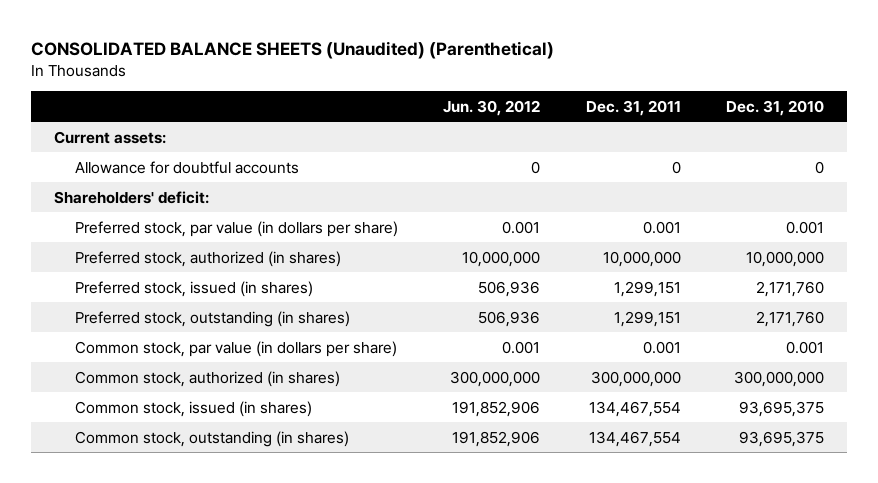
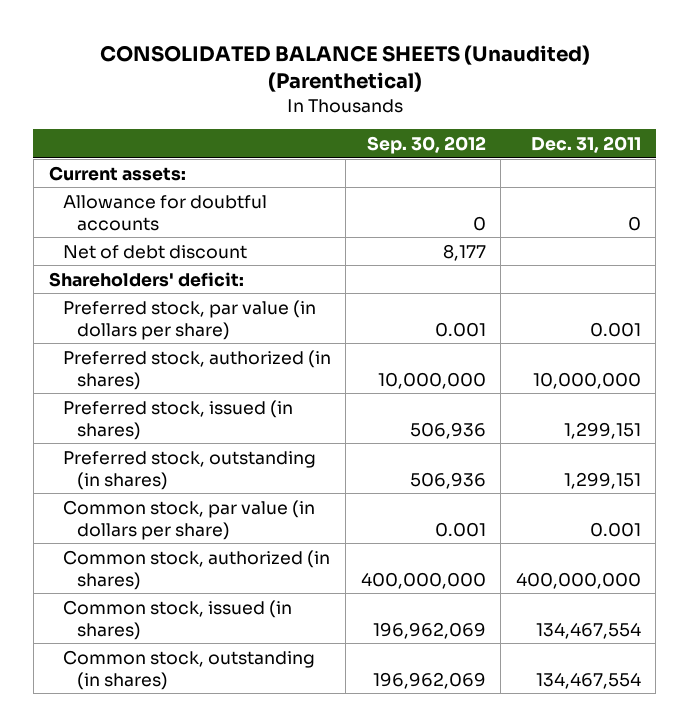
- | Jun. 30, 2012 | Dec. 31, 2011 | Dec. 31, 2010
+ | Sep. 30, 2012 | Dec. 31, 2011
+ Net of debt discount | 8,177 |
- Common stock, authorized (in shares) | 300,000,000 | 300,000,000 | 300,000,000
+ Common stock, authorized (in shares) | 400,000,000 | 400,000,000

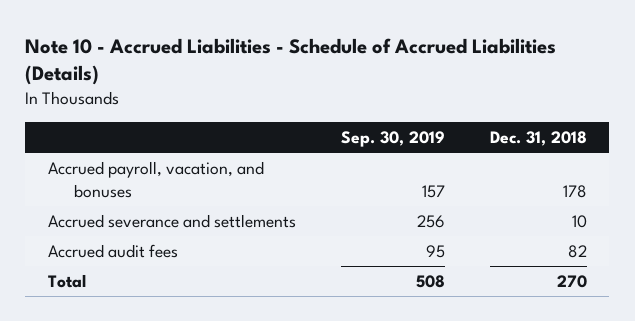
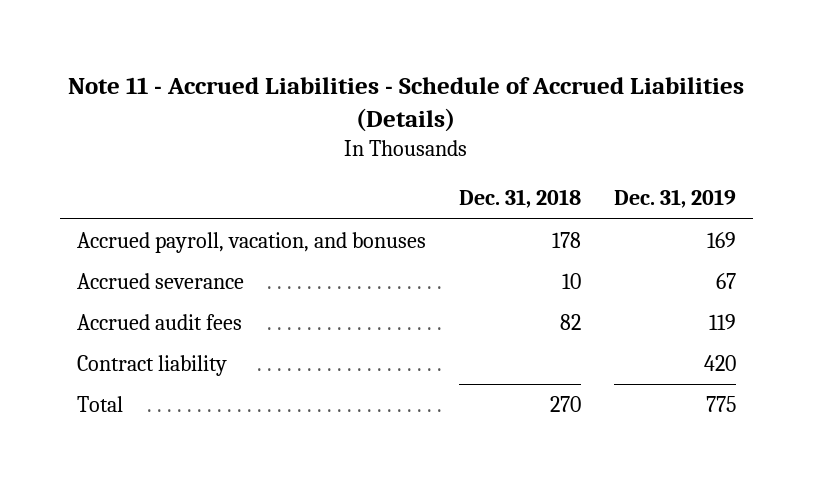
- Note 10 - Accrued Liabilities - Schedule of Accrued Liabilities (Details)
+ Note 11 - Accrued Liabilities - Schedule of Accrued Liabilities (Details)
- | Sep. 30, 2019 | Dec. 31, 2018
+ | Dec. 31, 2018 | Dec. 31, 2019
- Accrued severance and settlements | 256 | 10
+ Accrued severance | 10 | 67
+ Contract liability | | 420

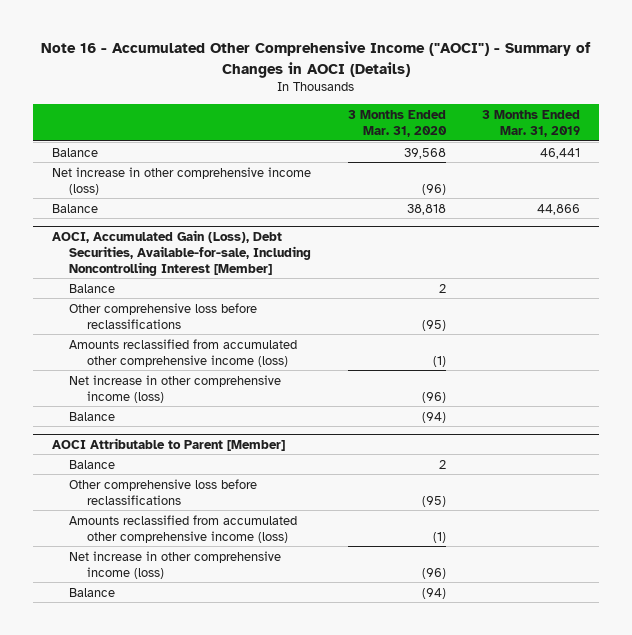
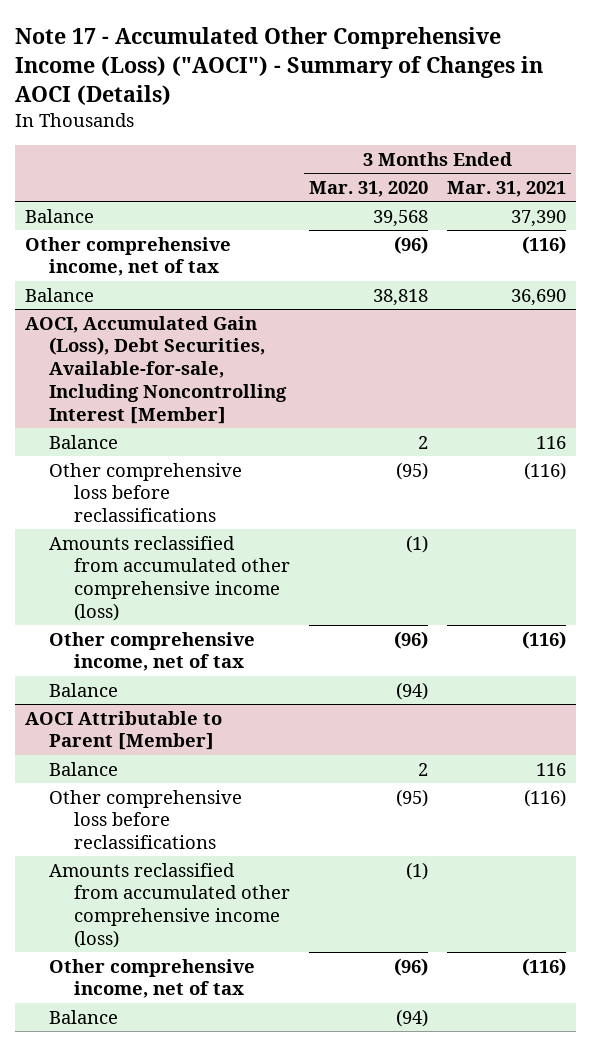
- Note 16 - Accumulated Other Comprehensive Income ("AOCI") - Summary of Changes in AOCI (Details)
+ Note 17 - Accumulated Other Comprehensive Income (Loss) ("AOCI") - Summary of Changes in AOCI (Details)
- | 3 Months Ended Mar. 31, 2020 | 3 Months Ended Mar. 31, 2019
+ | 3 Months Ended Mar. 31, 2020 | 3 Months Ended Mar. 31, 2021
- Net increase in other comprehensive income (loss) | (96) |
+ Other comprehensive income, net of tax | (96) | (116)
@ AOCI, Accumulated Gain (Loss), Debt Securities, Available-for-sale, Including Noncontrolling Interest [Member]
- Net increase in other comprehensive income (loss) | (96) |
+ Other comprehensive income, net of tax | (96) | (116)
@ AOCI Attributable to Parent [Member]
- Net increase in other comprehensive income (loss) | (96) |
+ Other comprehensive income, net of tax | (96) | (116)

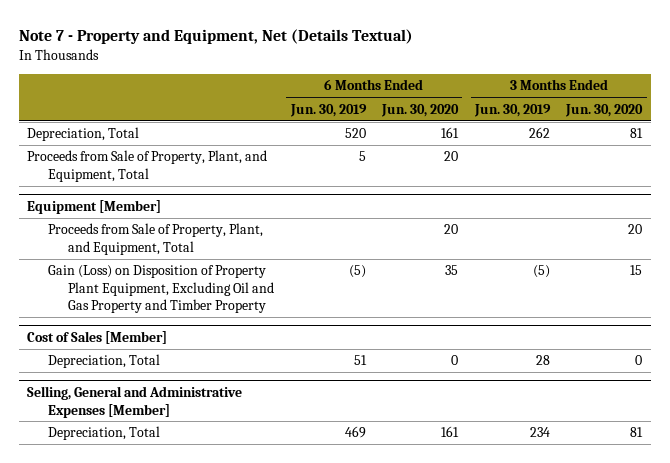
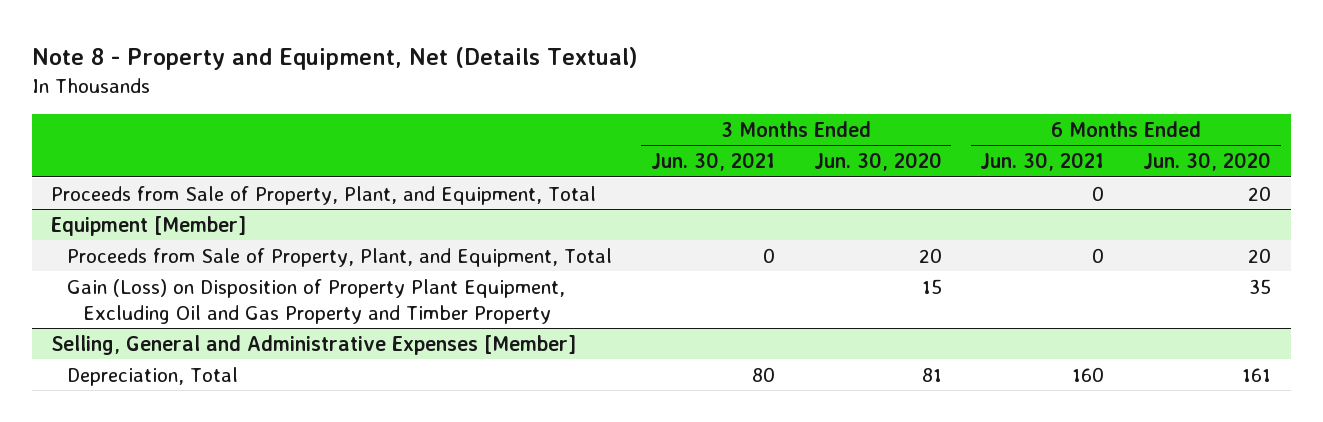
- Note 7 - Property and Equipment, Net (Details Textual)
+ Note 8 - Property and Equipment, Net (Details Textual)
- | 6 Months Ended Jun. 30, 2019 | 6 Months Ended Jun. 30, 2020 | 3 Months Ended Jun. 30, 2019 | 3 Months Ended Jun. 30, 2020
+ | 3 Months Ended Jun. 30, 2021 | 3 Months Ended Jun. 30, 2020 | 6 Months Ended Jun. 30, 2021 | 6 Months Ended Jun. 30, 2020
- Depreciation, Total | 520 | 161 | 262 | 81
- Cost of Sales [Member]
- Depreciation, Total | 51 | 0 | 28 | 0

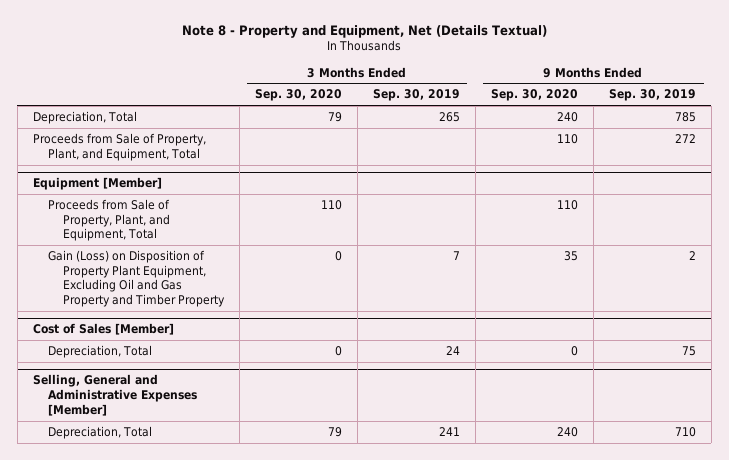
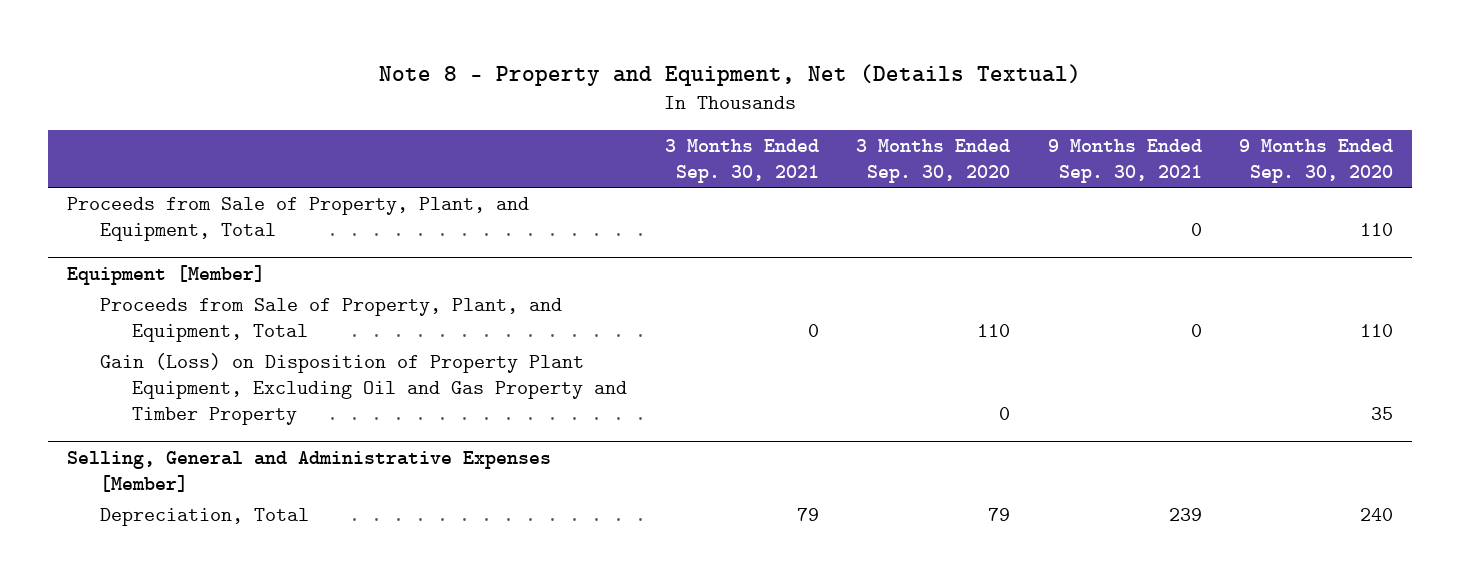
- | 3 Months Ended Sep. 30, 2020 | 3 Months Ended Sep. 30, 2019 | 9 Months Ended Sep. 30, 2020 | 9 Months Ended Sep. 30, 2019
+ | 3 Months Ended Sep. 30, 2021 | 3 Months Ended Sep. 30, 2020 | 9 Months Ended Sep. 30, 2021 | 9 Months Ended Sep. 30, 2020
- Depreciation, Total | 79 | 265 | 240 | 785
- Cost of Sales [Member]
- Depreciation, Total | 0 | 24 | 0 | 75

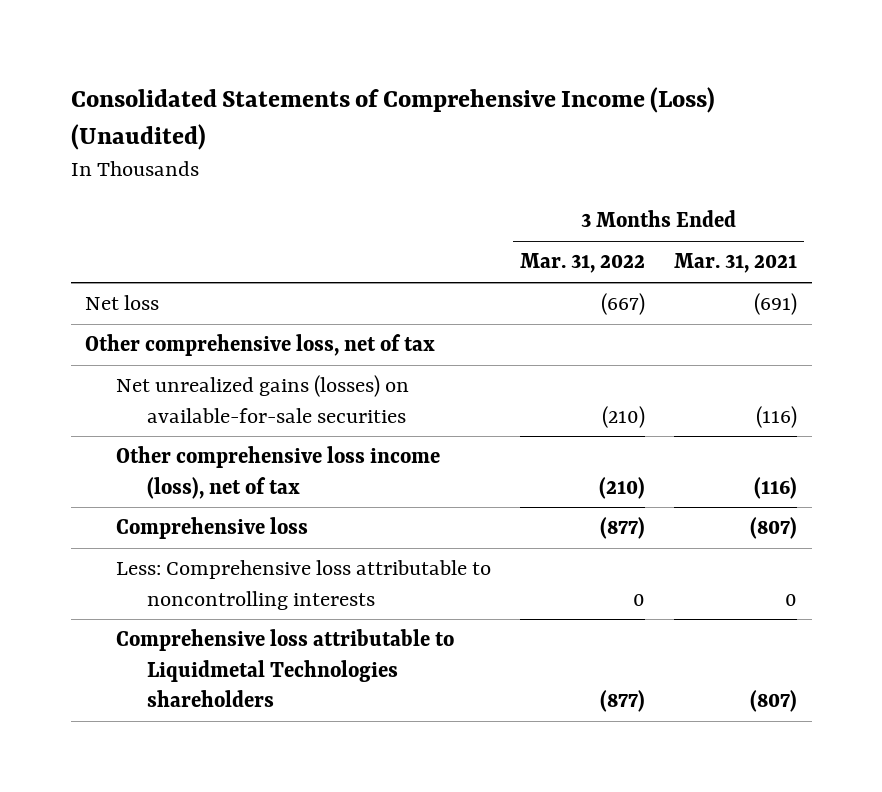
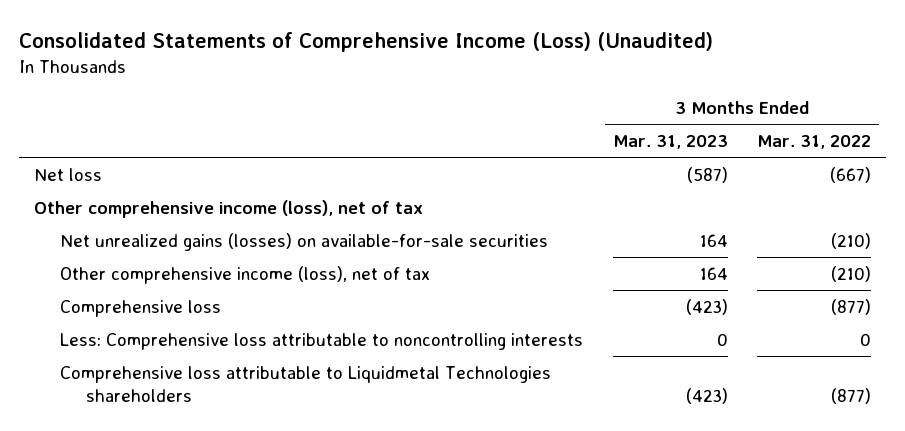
- | 3 Months Ended Mar. 31, 2022 | 3 Months Ended Mar. 31, 2021
+ | 3 Months Ended Mar. 31, 2023 | 3 Months Ended Mar. 31, 2022
- Other comprehensive loss, net of tax
+ Other comprehensive income (loss), net of tax
- Other comprehensive loss income (loss), net of tax | (210) | (116)
+ Other comprehensive income (loss), net of tax | 164 | (210)

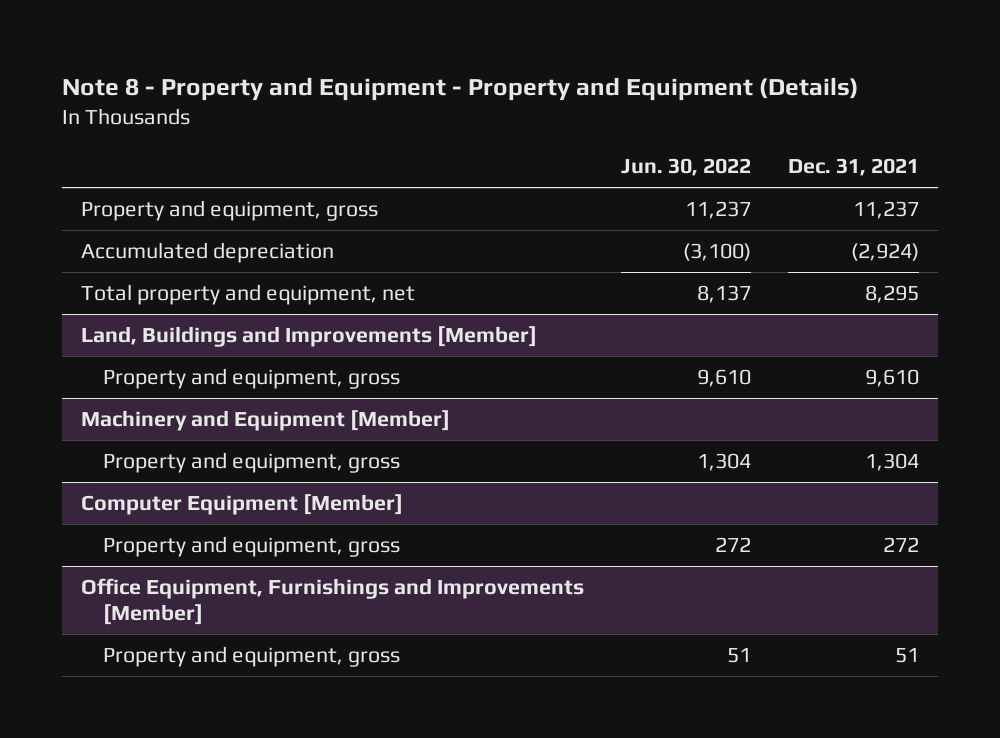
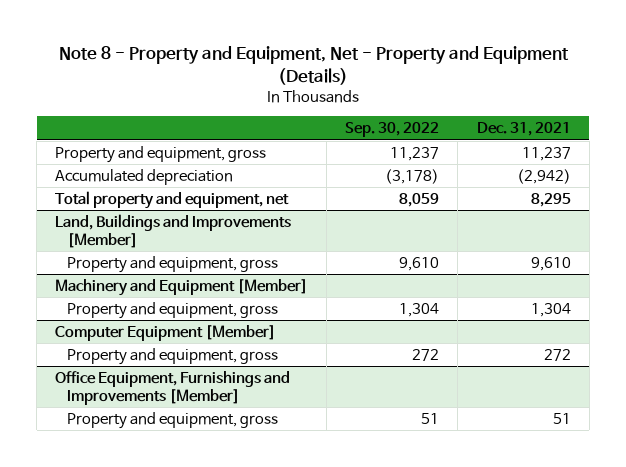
- Note 8 - Property and Equipment - Property and Equipment (Details)
+ Note 8 - Property and Equipment, Net - Property and Equipment (Details)
- | Jun. 30, 2022 | Dec. 31, 2021
+ | Sep. 30, 2022 | Dec. 31, 2021
- Accumulated depreciation | (3,100) | (2,924)
+ Accumulated depreciation | (3,178) | (2,942)

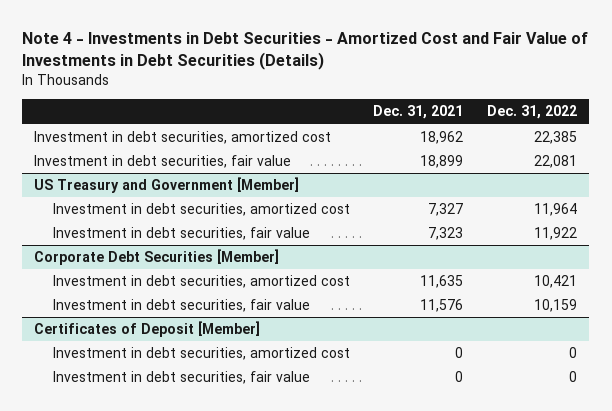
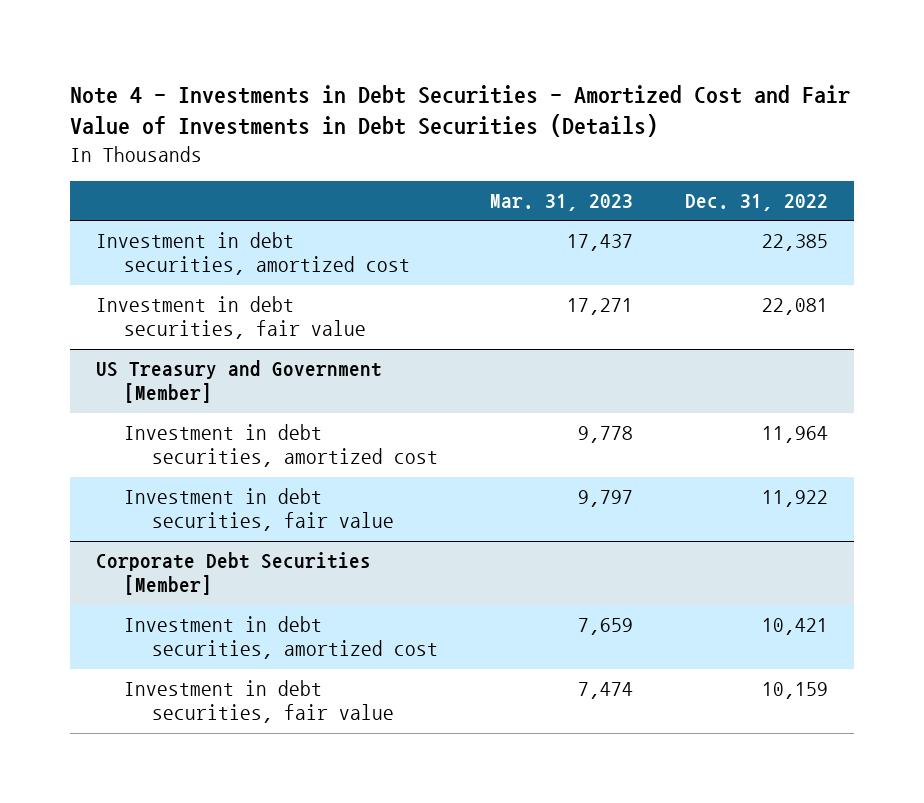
- | Dec. 31, 2021 | Dec. 31, 2022
+ | Mar. 31, 2023 | Dec. 31, 2022
- Certificates of Deposit [Member]
- Investment in debt securities, amortized cost | 0 | 0
- Investment in debt securities, fair value | 0 | 0

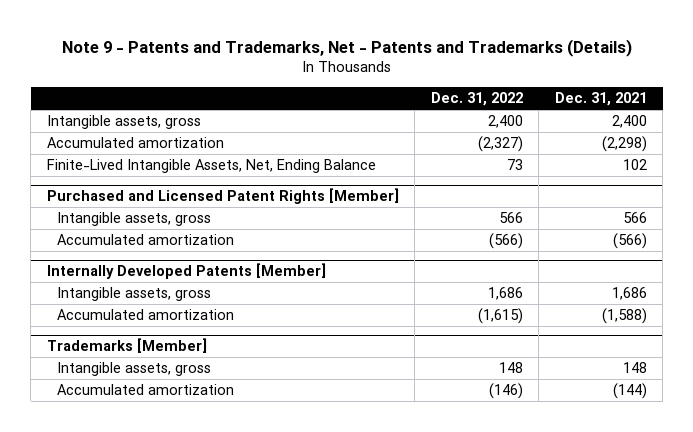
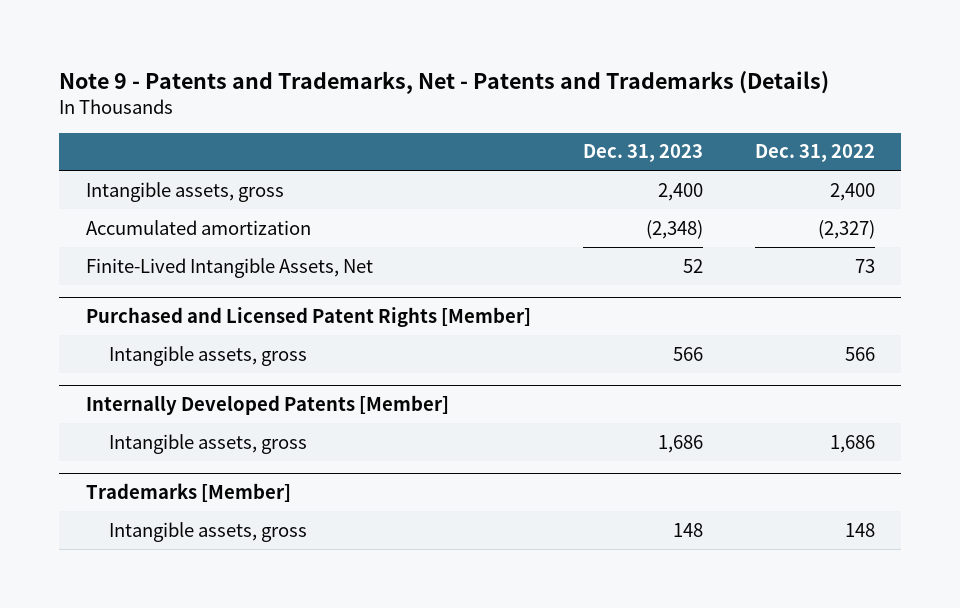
- | Dec. 31, 2022 | Dec. 31, 2021
+ | Dec. 31, 2023 | Dec. 31, 2022
- Finite-Lived Intangible Assets, Net, Ending Balance | 73 | 102
+ Finite-Lived Intangible Assets, Net | 52 | 73
@ Purchased and Licensed Patent Rights [Member]
- Accumulated amortization | (566) | (566)
@ Internally Developed Patents [Member]
- Accumulated amortization | (1,615) | (1,588)
@ Trademarks [Member]
- Accumulated amortization | (146) | (144)

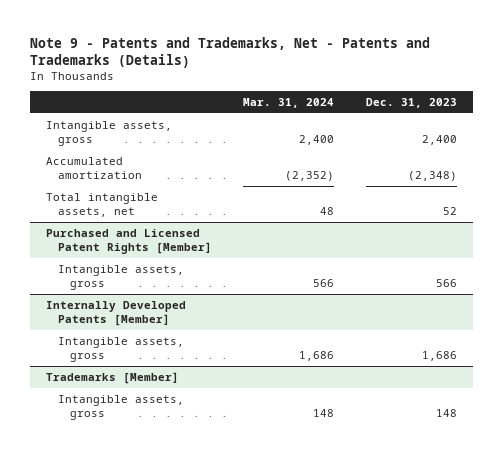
- | Dec. 31, 2023 | Dec. 31, 2022
+ | Mar. 31, 2024 | Dec. 31, 2023
- Finite-Lived Intangible Assets, Net | 52 | 73
+ Total intangible assets, net | 48 | 52

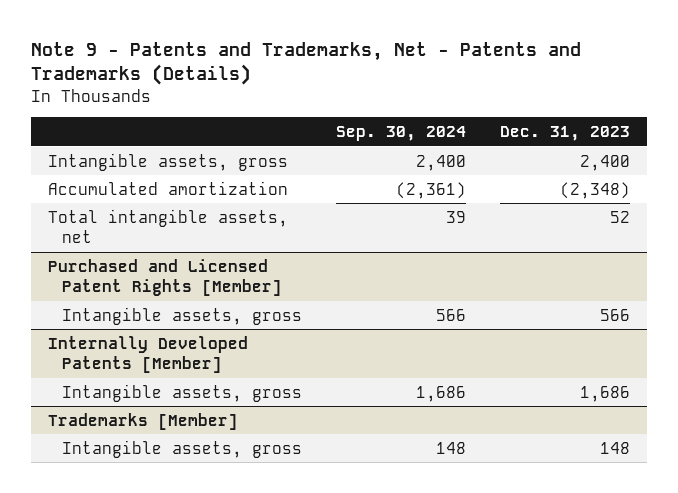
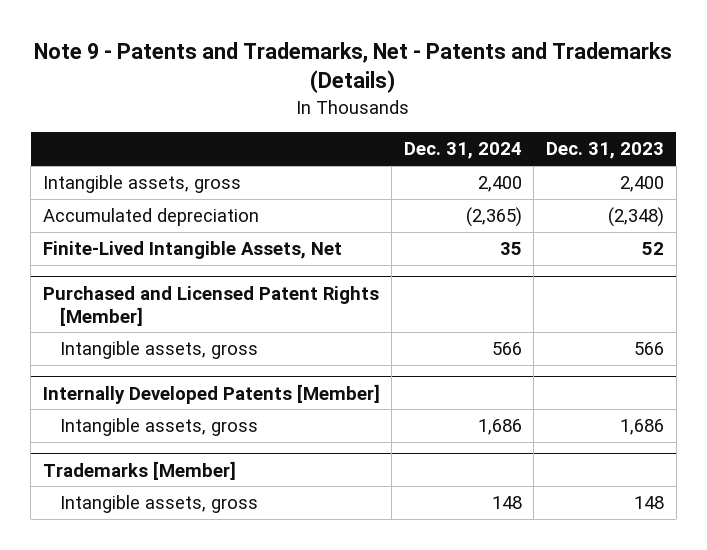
- | Sep. 30, 2024 | Dec. 31, 2023
+ | Dec. 31, 2024 | Dec. 31, 2023
- Accumulated amortization | (2,361) | (2,348)
- Total intangible assets, net | 39 | 52
+ Accumulated depreciation | (2,365) | (2,348)
+ Finite-Lived Intangible Assets, Net | 35 | 52

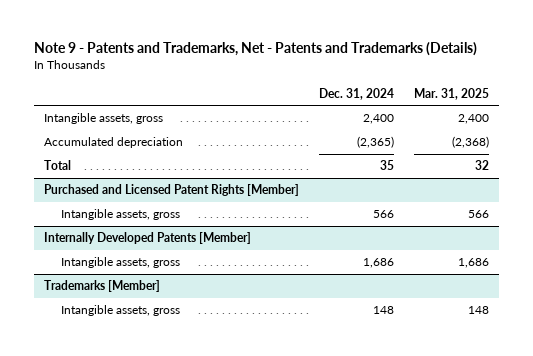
- | Dec. 31, 2024 | Dec. 31, 2023
+ | Dec. 31, 2024 | Mar. 31, 2025
- Finite-Lived Intangible Assets, Net | 35 | 52
+ Total | 35 | 32

